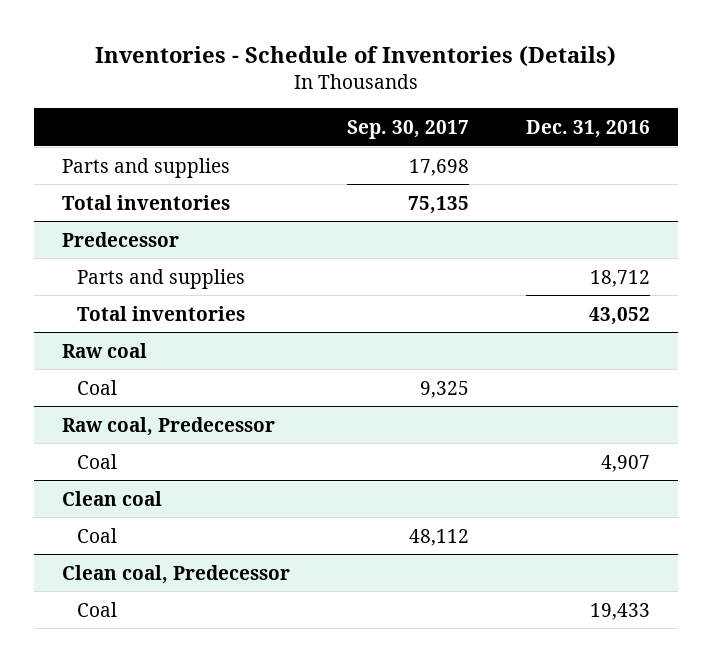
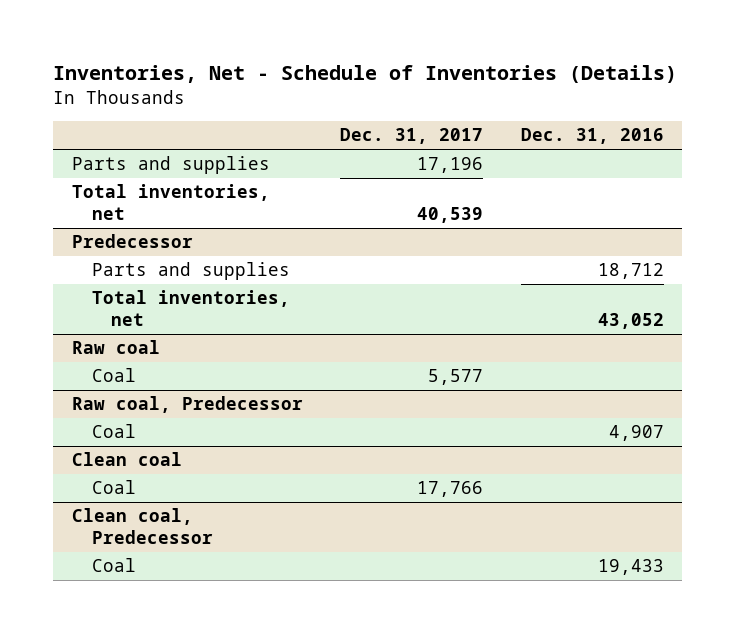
- Inventories - Schedule of Inventories (Details)
+ Inventories, Net - Schedule of Inventories (Details)
- | Sep. 30, 2017 | Dec. 31, 2016
+ | Dec. 31, 2017 | Dec. 31, 2016
- Total inventories | 75,135 |
+ Total inventories, net | 40,539 |
@ Predecessor
- Total inventories | | 43,052
+ Total inventories, net | | 43,052

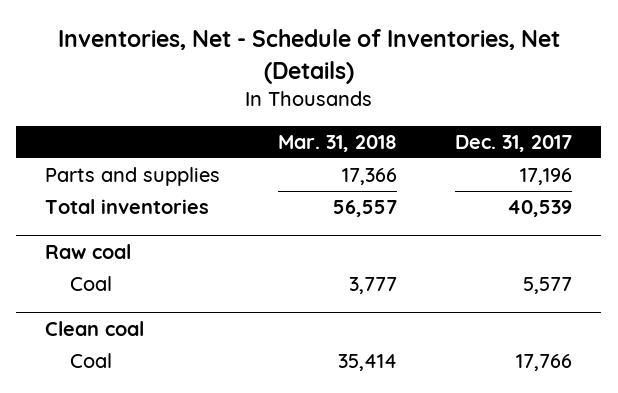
- Inventories, Net - Schedule of Inventories (Details)
+ Inventories, Net - Schedule of Inventories, Net (Details)
- | Dec. 31, 2017 | Dec. 31, 2016
+ | Mar. 31, 2018 | Dec. 31, 2017
- Total inventories, net | 40,539 |
- Predecessor
- Parts and supplies | | 18,712
- Total inventories, net | | 43,052
+ Total inventories | 56,557 | 40,539
- Raw coal, Predecessor
- Coal | | 4,907
- Clean coal, Predecessor
- Coal | | 19,433

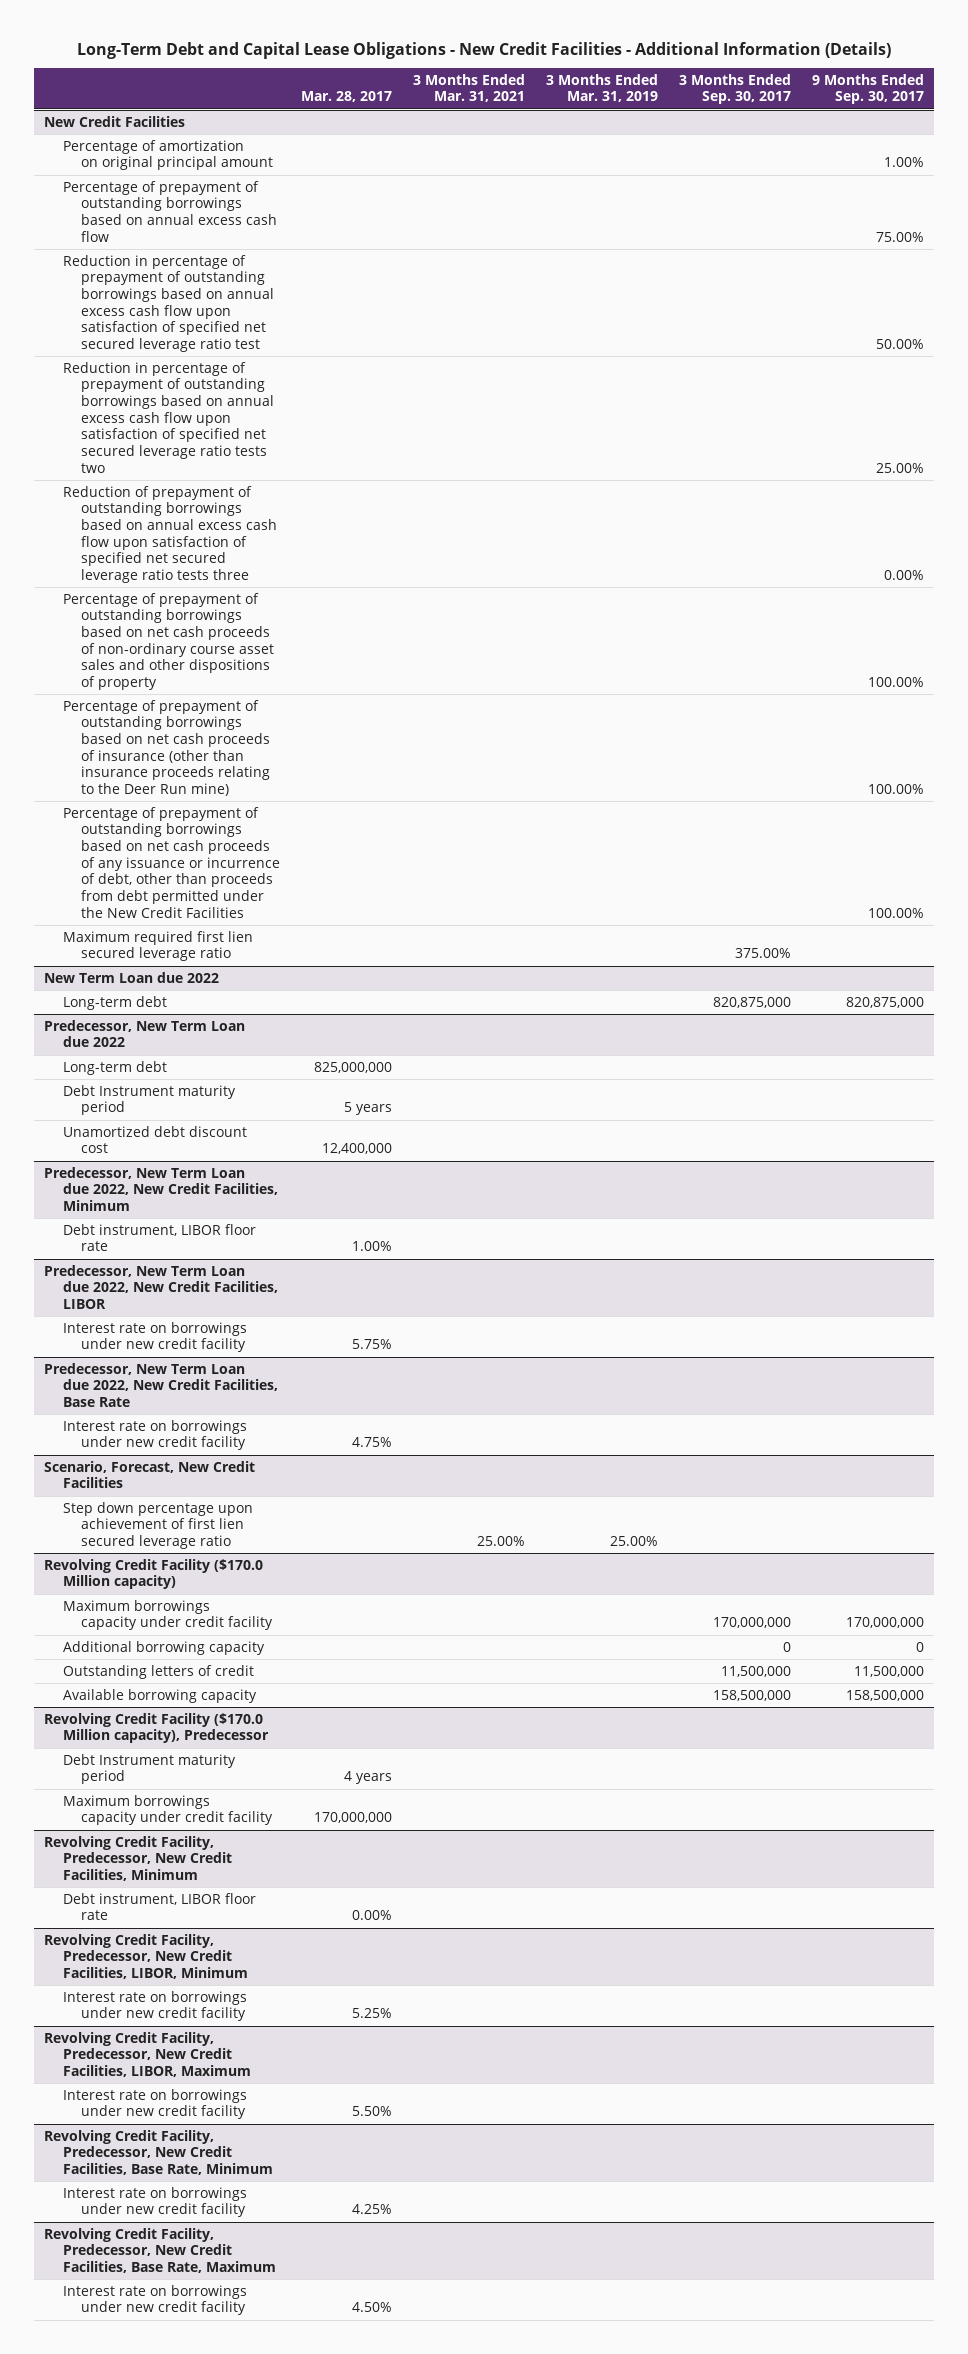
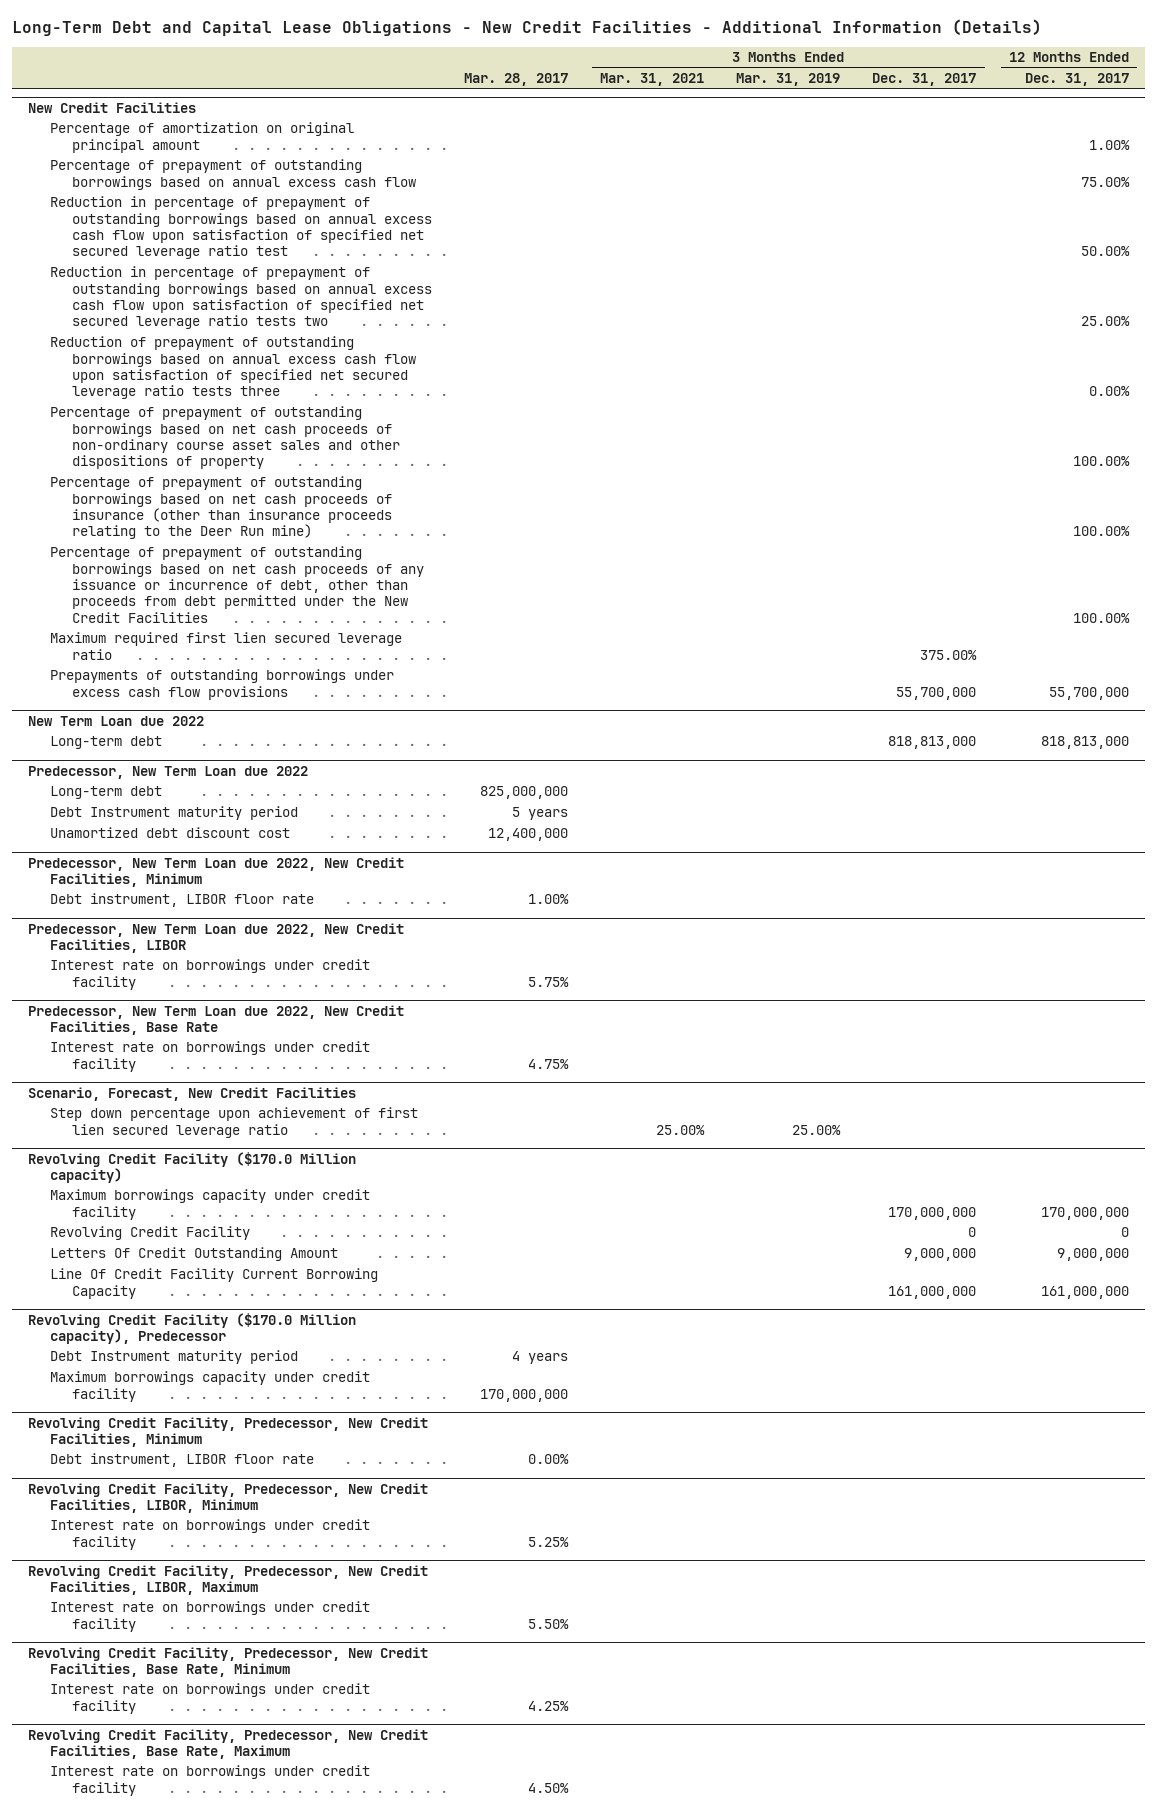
- | Mar. 28, 2017 | 3 Months Ended Mar. 31, 2021 | 3 Months Ended Mar. 31, 2019 | 3 Months Ended Sep. 30, 2017 | 9 Months Ended Sep. 30, 2017
+ | Mar. 28, 2017 | 3 Months Ended Mar. 31, 2021 | 3 Months Ended Mar. 31, 2019 | 3 Months Ended Dec. 31, 2017 | 12 Months Ended Dec. 31, 2017
@ New Credit Facilities
+ Prepayments of outstanding borrowings under excess cash flow provisions | | | | 55,700,000 | 55,700,000
@ Predecessor, New Term Loan due 2022, New Credit Facilities, LIBOR
- Interest rate on borrowings under new credit facility | 5.75% | | | |
+ Interest rate on borrowings under credit facility | 5.75% | | | |
@ Predecessor, New Term Loan due 2022, New Credit Facilities, Base Rate
- Interest rate on borrowings under new credit facility | 4.75% | | | |
+ Interest rate on borrowings under credit facility | 4.75% | | | |
@ Revolving Credit Facility ($170.0 Million capacity)
- Additional borrowing capacity | | | | 0 | 0
- Outstanding letters of credit | | | | 11,500,000 | 11,500,000
- Available borrowing capacity | | | | 158,500,000 | 158,500,000
+ Revolving Credit Facility | | | | 0 | 0
+ Letters Of Credit Outstanding Amount | | | | 9,000,000 | 9,000,000
+ Line Of Credit Facility Current Borrowing Capacity | | | | 161,000,000 | 161,000,000
@ Revolving Credit Facility, Predecessor, New Credit Facilities, LIBOR, Minimum
- Interest rate on borrowings under new credit facility | 5.25% | | | |
+ Interest rate on borrowings under credit facility | 5.25% | | | |
@ Revolving Credit Facility, Predecessor, New Credit Facilities, LIBOR, Maximum
- Interest rate on borrowings under new credit facility | 5.50% | | | |
+ Interest rate on borrowings under credit facility | 5.50% | | | |
@ Revolving Credit Facility, Predecessor, New Credit Facilities, Base Rate, Minimum
- Interest rate on borrowings under new credit facility | 4.25% | | | |
+ Interest rate on borrowings under credit facility | 4.25% | | | |
@ Revolving Credit Facility, Predecessor, New Credit Facilities, Base Rate, Maximum
- Interest rate on borrowings under new credit facility | 4.50% | | | |
+ Interest rate on borrowings under credit facility | 4.50% | | | |

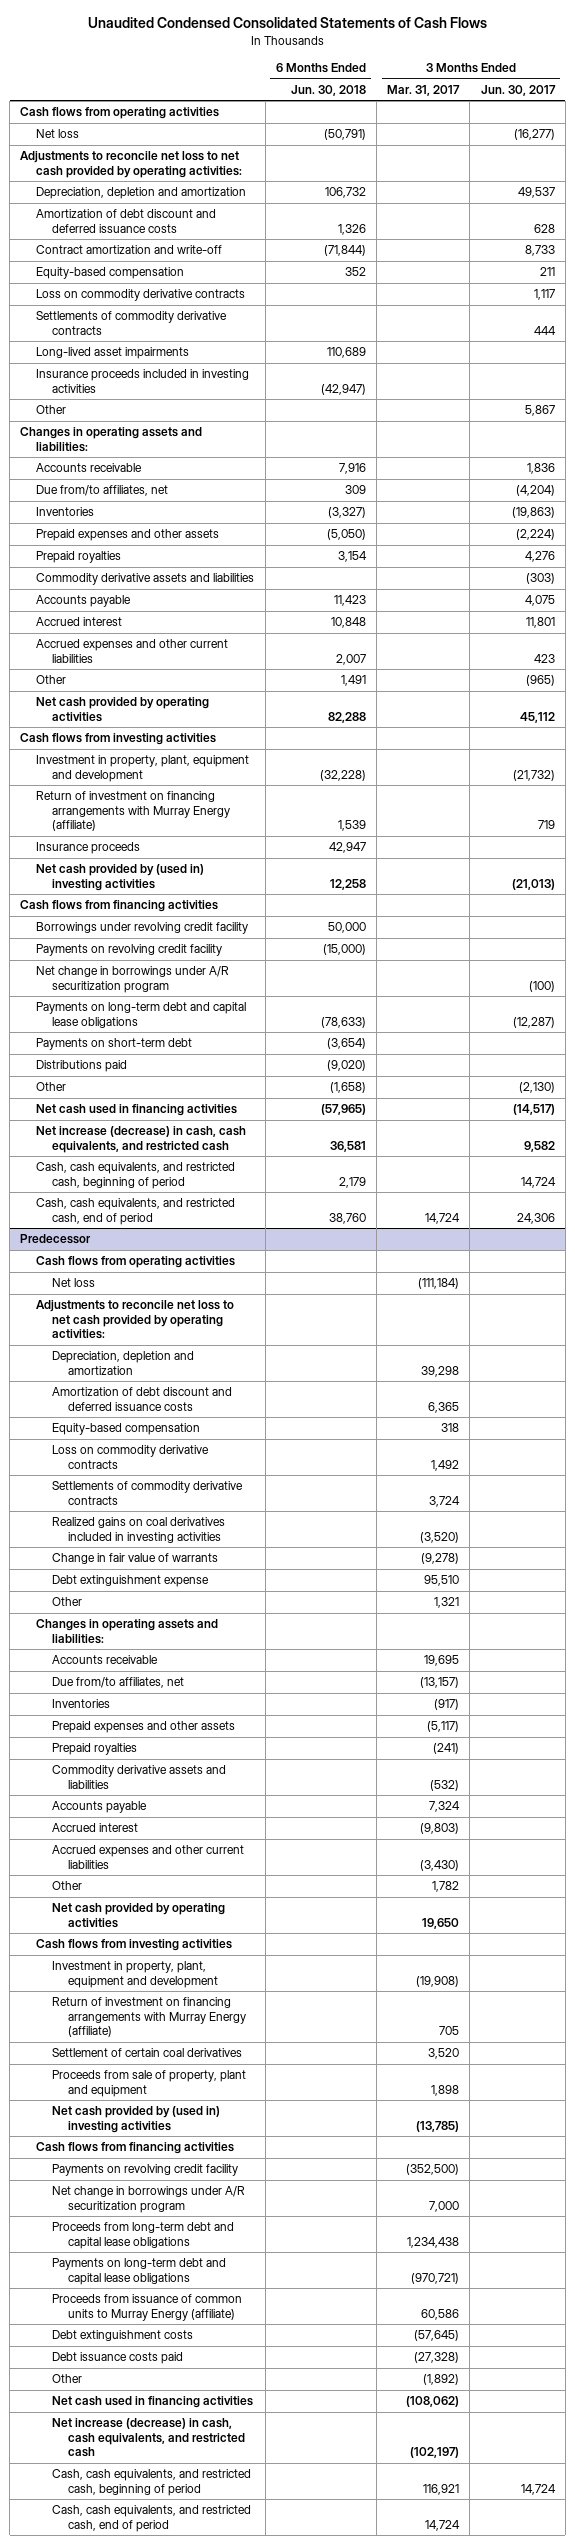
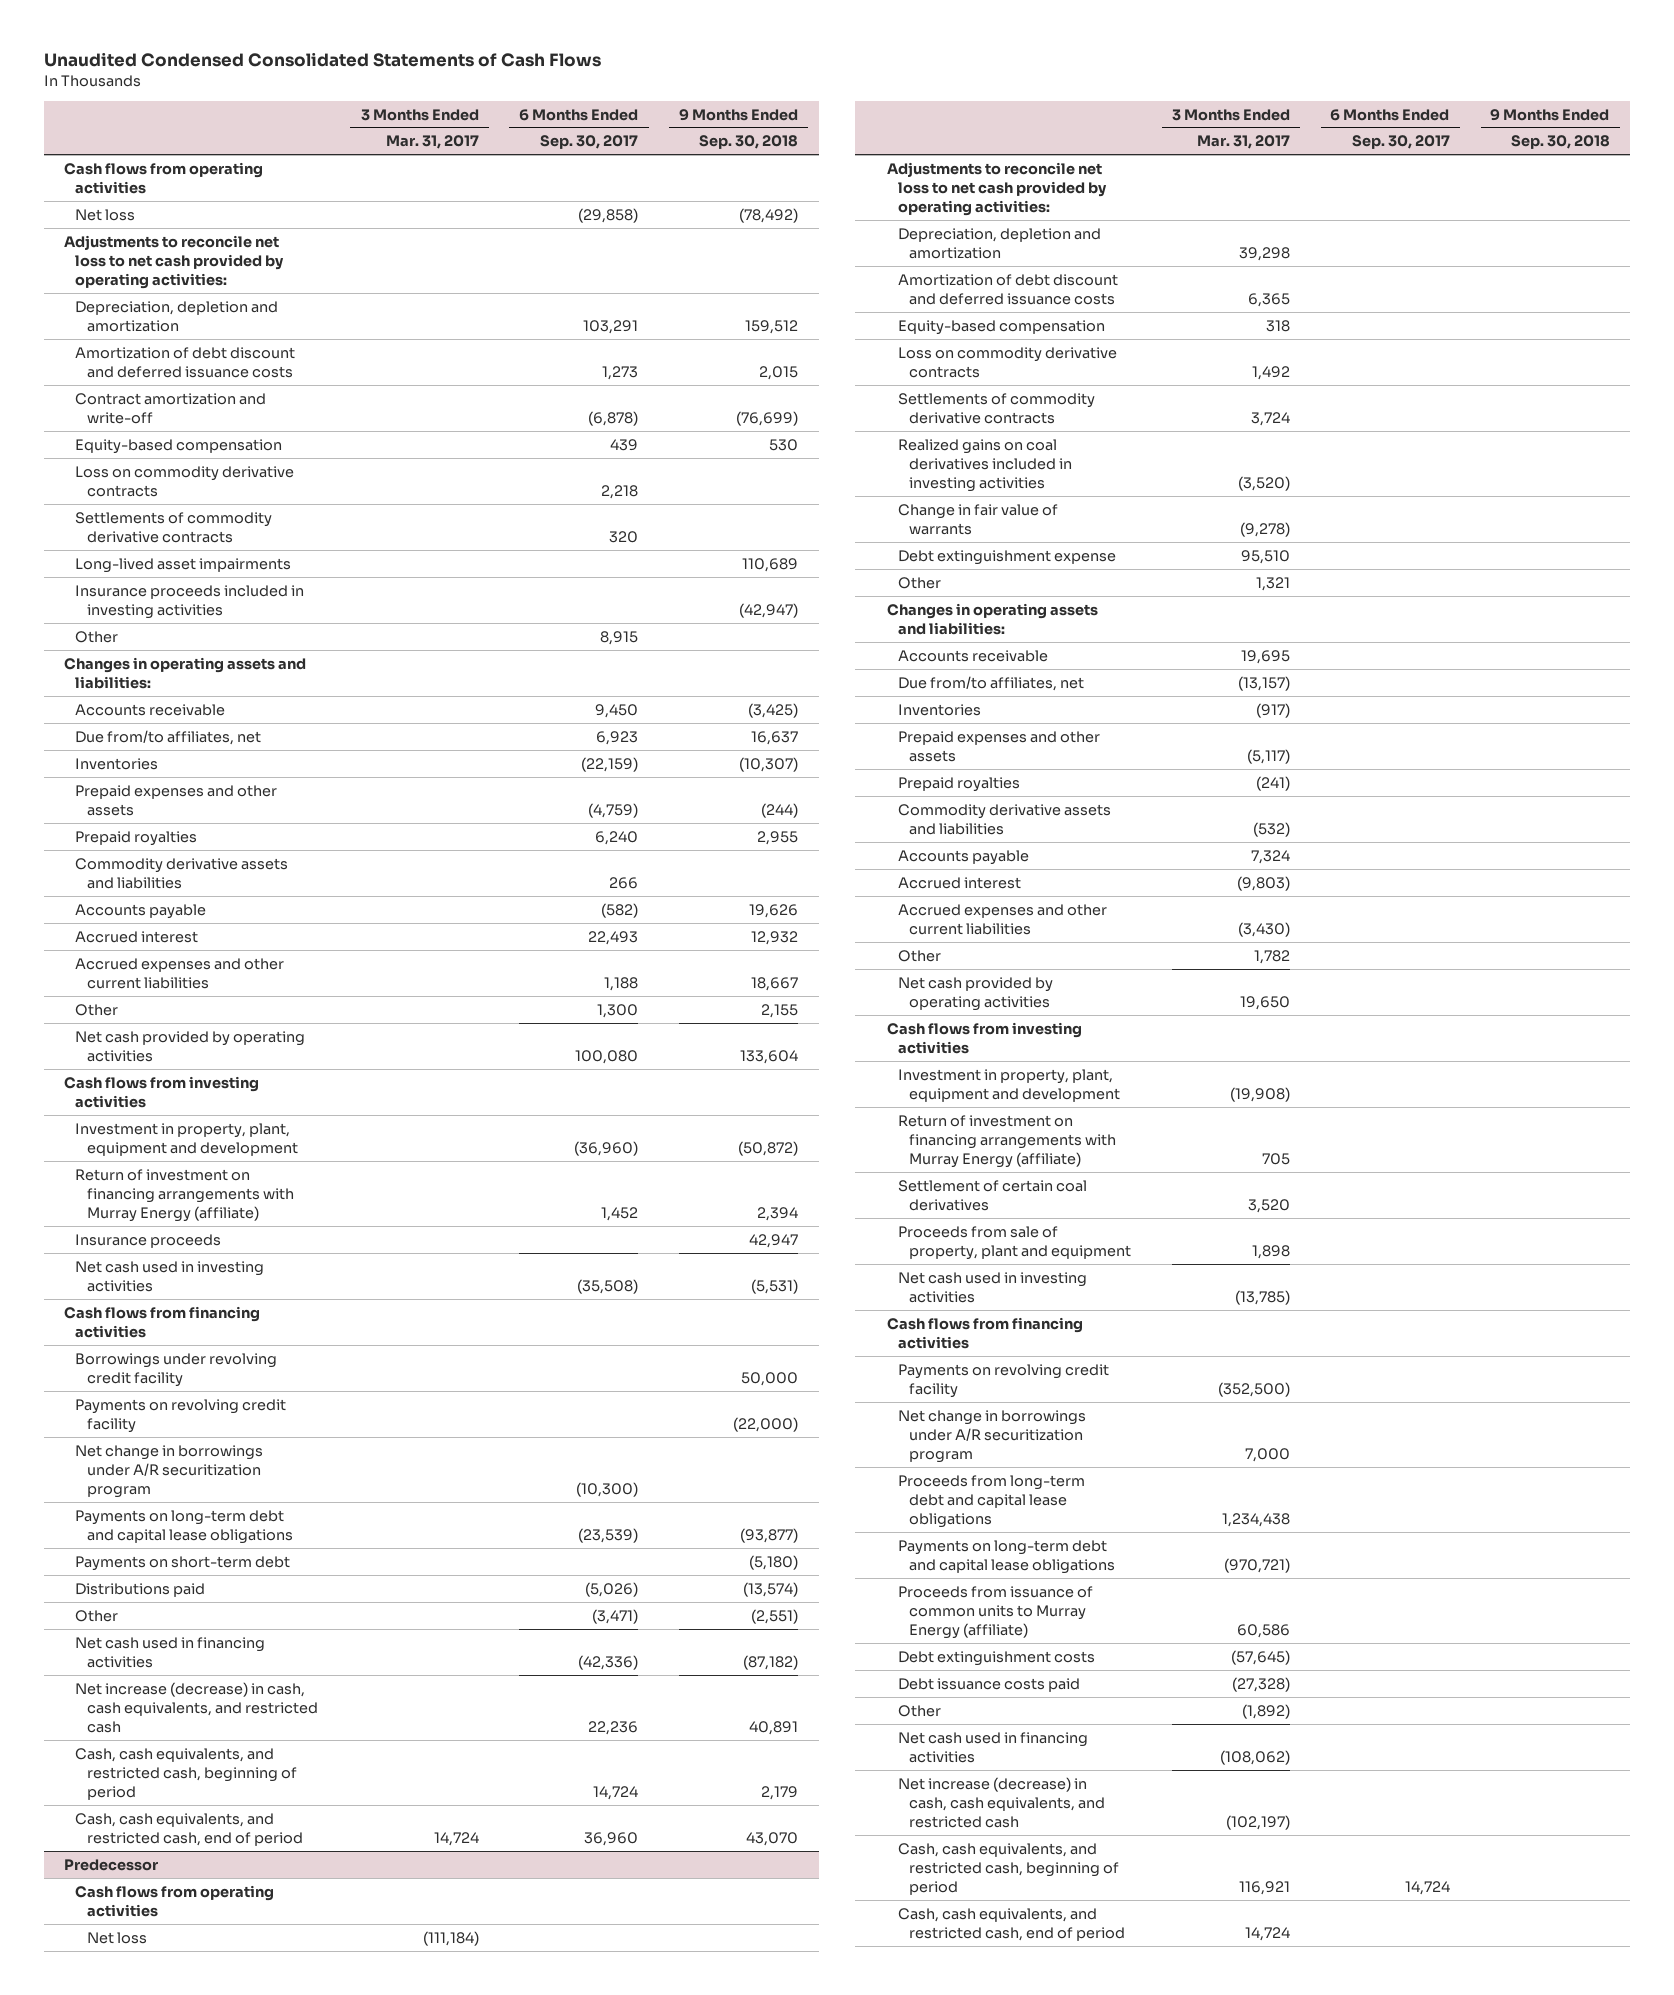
- | 6 Months Ended Jun. 30, 2018 | 3 Months Ended Mar. 31, 2017 | 3 Months Ended Jun. 30, 2017
+ | 3 Months Ended Mar. 31, 2017 | 6 Months Ended Sep. 30, 2017 | 9 Months Ended Sep. 30, 2018
- Net cash provided by (used in) investing activities | 12,258 | | (21,013)
+ Net cash used in investing activities | | (35,508) | (5,531)
@ Predecessor
- Net cash provided by (used in) investing activities | | (13,785) |
+ Net cash used in investing activities | (13,785) | |

